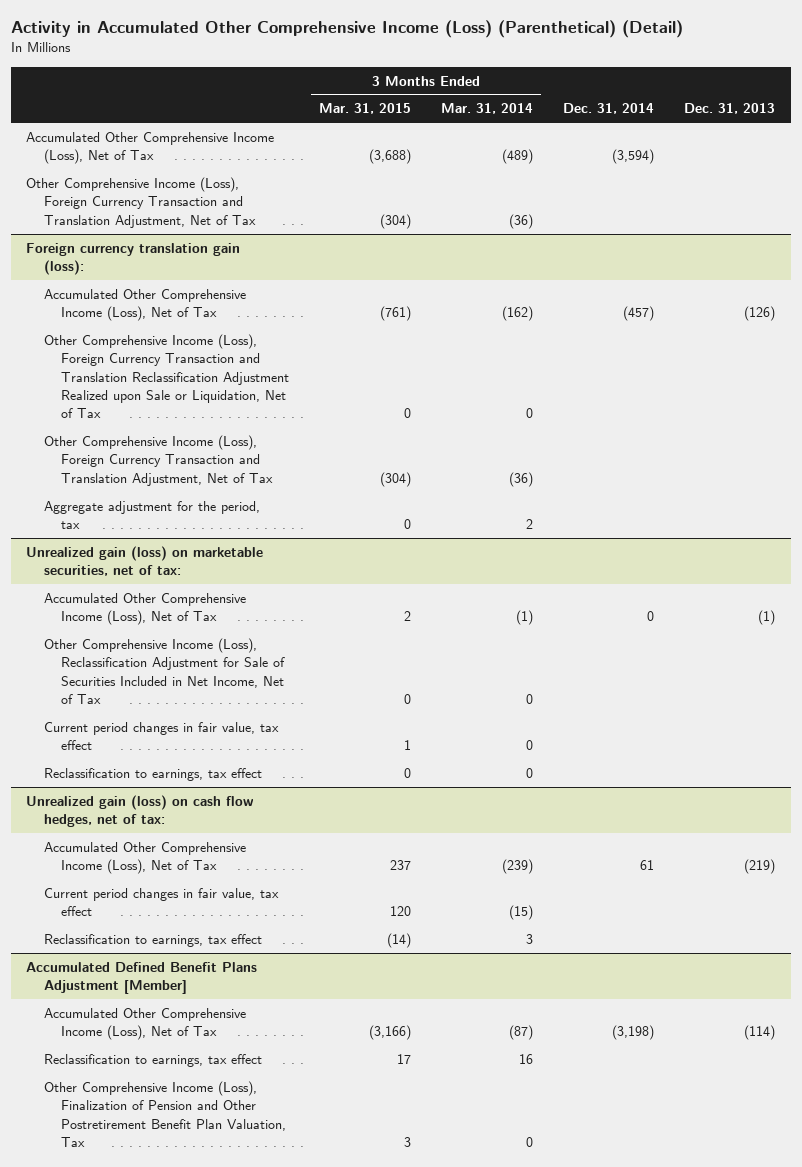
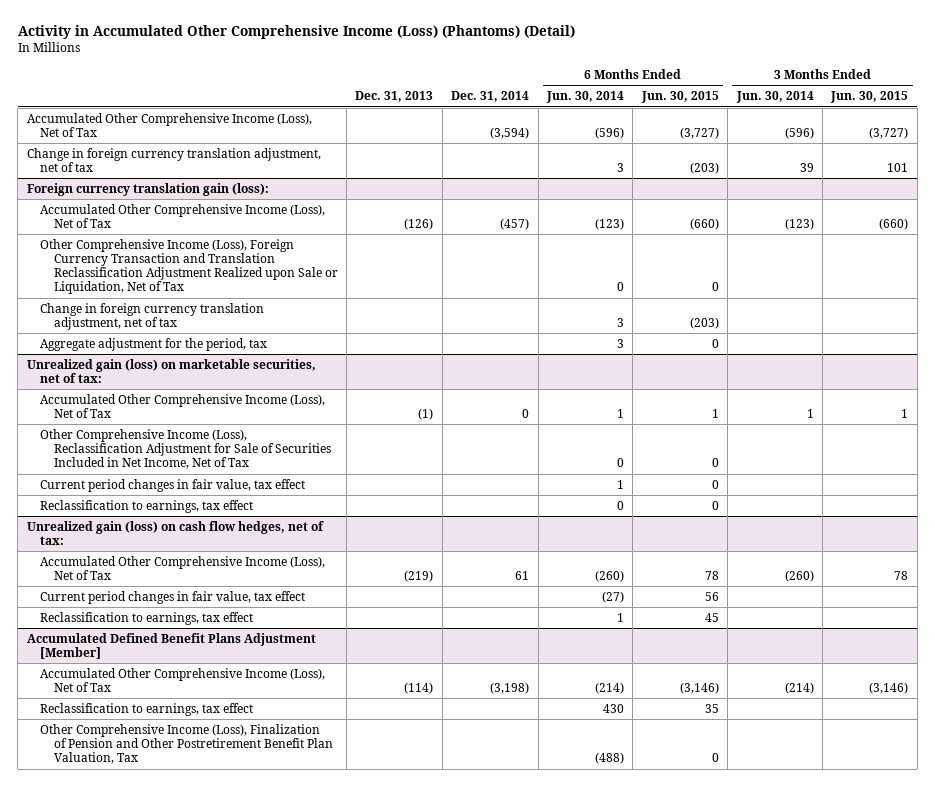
- Activity in Accumulated Other Comprehensive Income (Loss) (Parenthetical) (Detail)
+ Activity in Accumulated Other Comprehensive Income (Loss) (Phantoms) (Detail)
- | 3 Months Ended Mar. 31, 2015 | 3 Months Ended Mar. 31, 2014 | Dec. 31, 2014 | Dec. 31, 2013
+ | Dec. 31, 2013 | Dec. 31, 2014 | 6 Months Ended Jun. 30, 2014 | 6 Months Ended Jun. 30, 2015 | 3 Months Ended Jun. 30, 2014 | 3 Months Ended Jun. 30, 2015
- Other Comprehensive Income (Loss), Foreign Currency Transaction and Translation Adjustment, Net of Tax | (304) | (36) | |
+ Change in foreign currency translation adjustment, net of tax | | | 3 | (203) | 39 | 101
@ Foreign currency translation gain (loss):
- Other Comprehensive Income (Loss), Foreign Currency Transaction and Translation Adjustment, Net of Tax | (304) | (36) | |
+ Change in foreign currency translation adjustment, net of tax | | | 3 | (203) | |

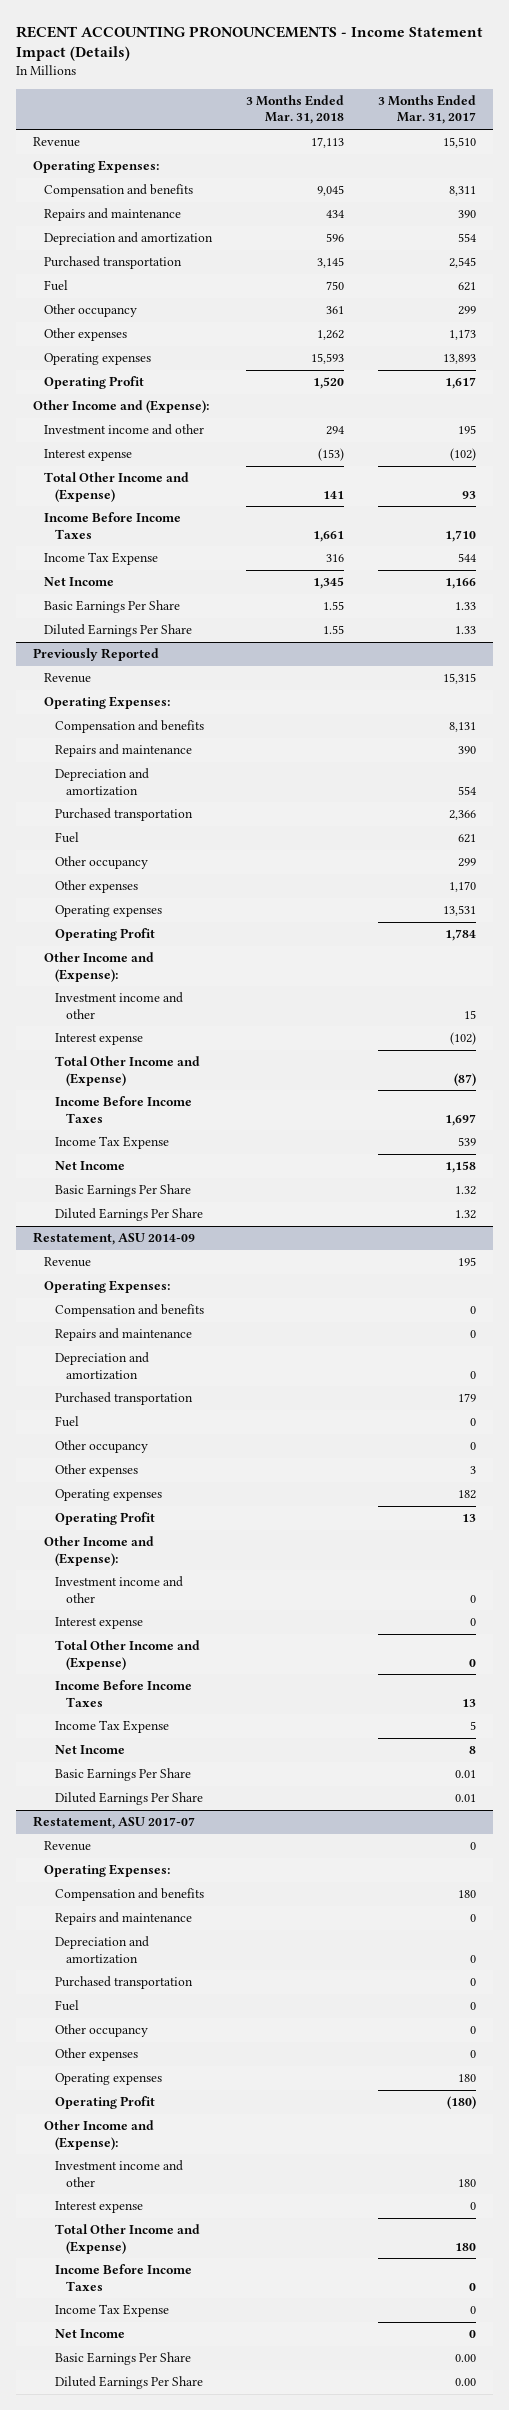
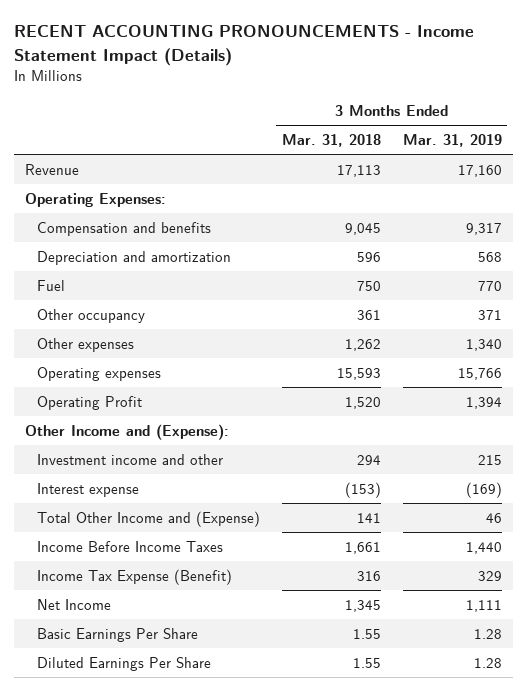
- | 3 Months Ended Mar. 31, 2018 | 3 Months Ended Mar. 31, 2017
+ | 3 Months Ended Mar. 31, 2018 | 3 Months Ended Mar. 31, 2019
- Repairs and maintenance | 434 | 390
- Purchased transportation | 3,145 | 2,545
- Income Tax Expense | 316 | 544
+ Income Tax Expense (Benefit) | 316 | 329
- Previously Reported
- Revenue | | 15,315
- Operating Expenses:
- Compensation and benefits | | 8,131
- Repairs and maintenance | | 390
- Depreciation and amortization | | 554
- Purchased transportation | | 2,366
- Fuel | | 621
- Other occupancy | | 299
- Other expenses | | 1,170
- Operating expenses | | 13,531
- Operating Profit | | 1,784
- Other Income and (Expense):
- Investment income and other | | 15
- Interest expense | | (102)
- Total Other Income and (Expense) | | (87)
- Income Before Income Taxes | | 1,697
- Income Tax Expense | | 539
- Net Income | | 1,158
- Basic Earnings Per Share | | 1.32
- Diluted Earnings Per Share | | 1.32
- Restatement, ASU 2014-09
- Revenue | | 195
- Operating Expenses:
- Compensation and benefits | | 0
- Repairs and maintenance | | 0
- Depreciation and amortization | | 0
- Purchased transportation | | 179
- Fuel | | 0
- Other occupancy | | 0
- Other expenses | | 3
- Operating expenses | | 182
- Operating Profit | | 13
- Other Income and (Expense):
- Investment income and other | | 0
- Interest expense | | 0
- Total Other Income and (Expense) | | 0
- Income Before Income Taxes | | 13
- Income Tax Expense | | 5
- Net Income | | 8
- Basic Earnings Per Share | | 0.01
- Diluted Earnings Per Share | | 0.01
- Restatement, ASU 2017-07
- Revenue | | 0
- Operating Expenses:
- Compensation and benefits | | 180
- Repairs and maintenance | | 0
- Depreciation and amortization | | 0
- Purchased transportation | | 0
- Fuel | | 0
- Other occupancy | | 0
- Other expenses | | 0
- Operating expenses | | 180
- Operating Profit | | (180)
- Other Income and (Expense):
- Investment income and other | | 180
- Interest expense | | 0
- Total Other Income and (Expense) | | 180
- Income Before Income Taxes | | 0
- Income Tax Expense | | 0
- Net Income | | 0
- Basic Earnings Per Share | | 0.00
- Diluted Earnings Per Share | | 0.00

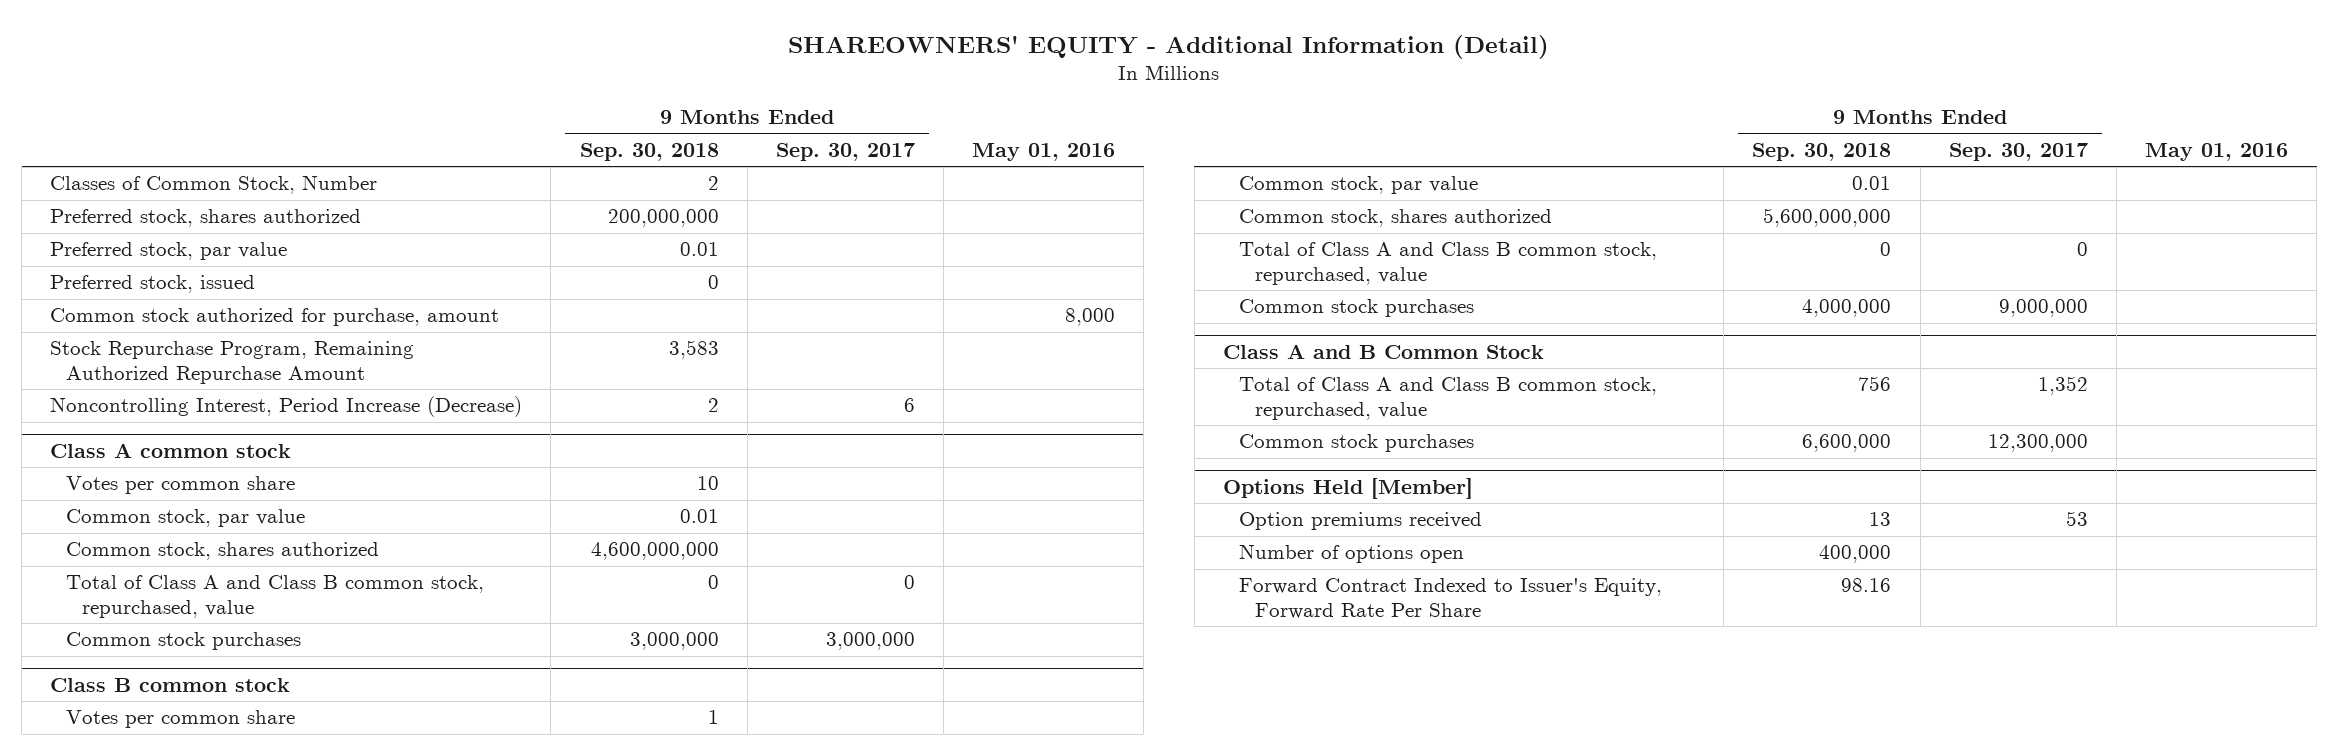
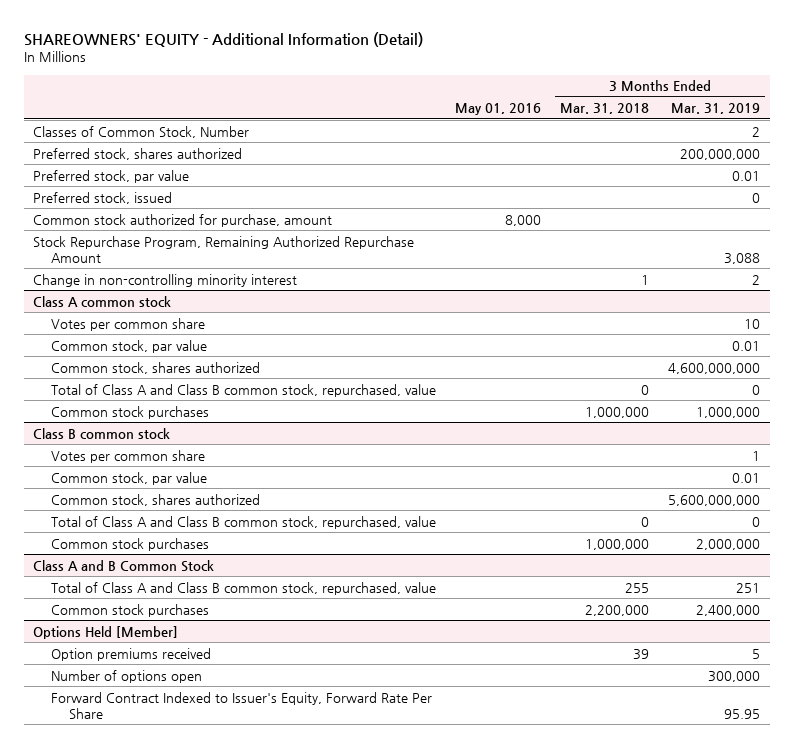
- | 9 Months Ended Sep. 30, 2018 | 9 Months Ended Sep. 30, 2017 | May 01, 2016
+ | May 01, 2016 | 3 Months Ended Mar. 31, 2018 | 3 Months Ended Mar. 31, 2019
- Noncontrolling Interest, Period Increase (Decrease) | 2 | 6 |
+ Change in non-controlling minority interest | | 1 | 2

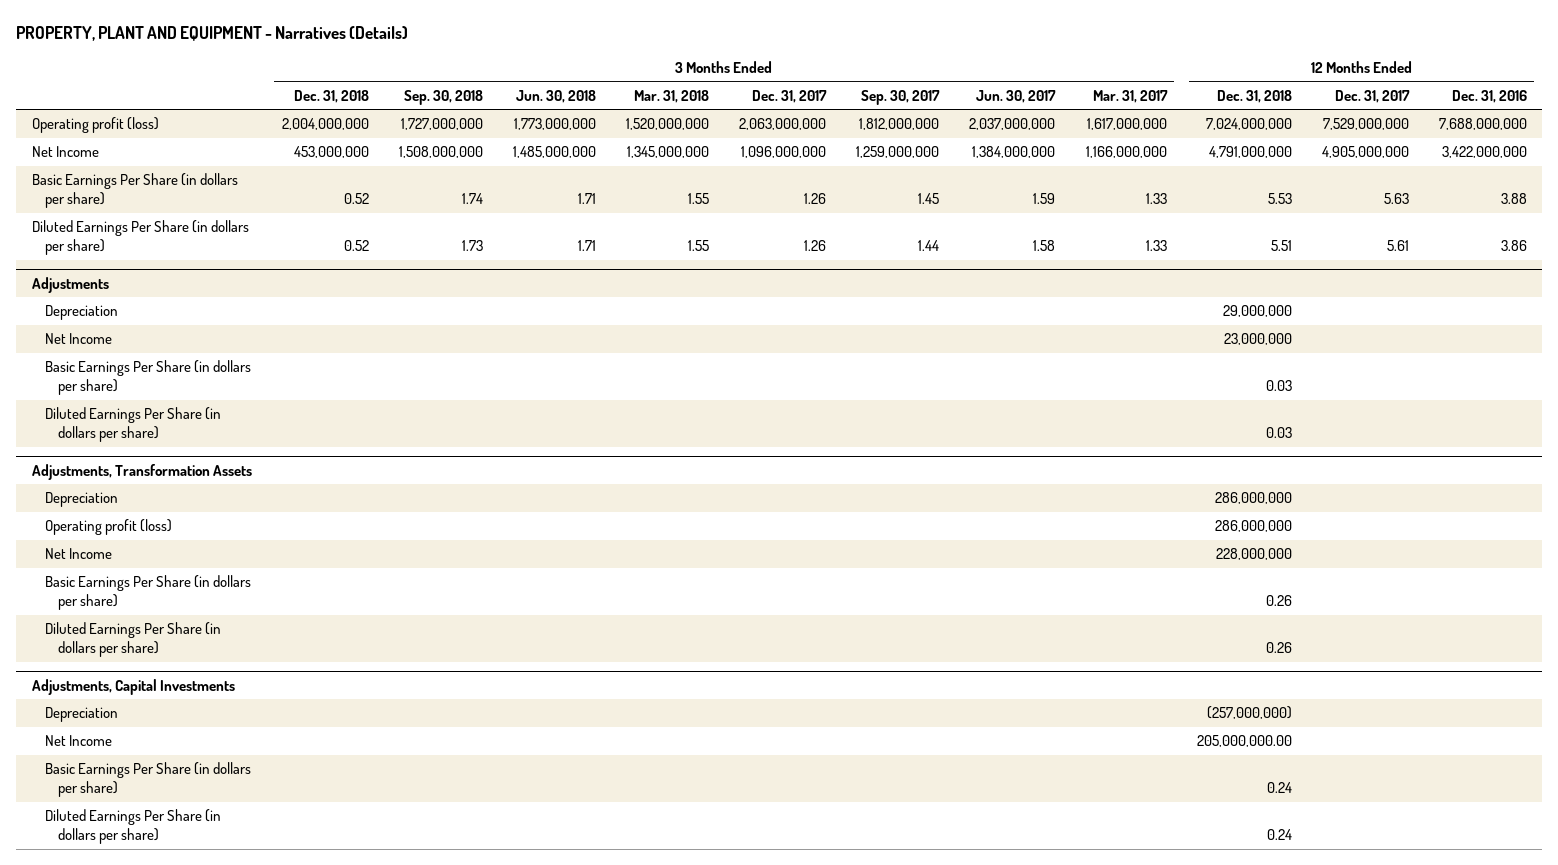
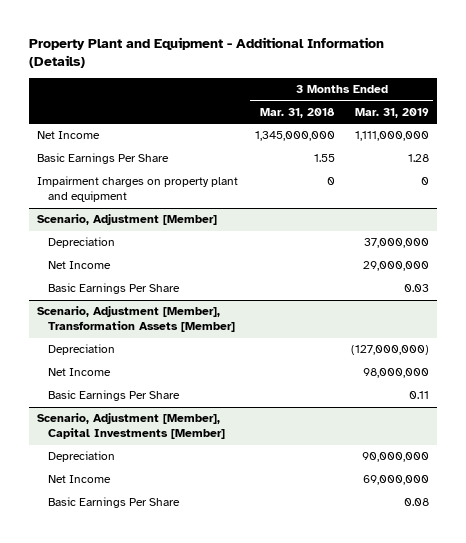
- PROPERTY, PLANT AND EQUIPMENT - Narratives (Details)
+ Property Plant and Equipment - Additional Information (Details)
- | 3 Months Ended Dec. 31, 2018 | 3 Months Ended Sep. 30, 2018 | 3 Months Ended Jun. 30, 2018 | 3 Months Ended Mar. 31, 2018 | 3 Months Ended Dec. 31, 2017 | 3 Months Ended Sep. 30, 2017 | 3 Months Ended Jun. 30, 2017 | 3 Months Ended Mar. 31, 2017 | 12 Months Ended Dec. 31, 2018 | 12 Months Ended Dec. 31, 2017 | 12 Months Ended Dec. 31, 2016
+ | 3 Months Ended Mar. 31, 2018 | 3 Months Ended Mar. 31, 2019
- Operating profit (loss) | 2,004,000,000 | 1,727,000,000 | 1,773,000,000 | 1,520,000,000 | 2,063,000,000 | 1,812,000,000 | 2,037,000,000 | 1,617,000,000 | 7,024,000,000 | 7,529,000,000 | 7,688,000,000
- Basic Earnings Per Share (in dollars per share) | 0.52 | 1.74 | 1.71 | 1.55 | 1.26 | 1.45 | 1.59 | 1.33 | 5.53 | 5.63 | 3.88
- Diluted Earnings Per Share (in dollars per share) | 0.52 | 1.73 | 1.71 | 1.55 | 1.26 | 1.44 | 1.58 | 1.33 | 5.51 | 5.61 | 3.86
- Adjustments
+ Basic Earnings Per Share | 1.55 | 1.28
+ Impairment charges on property plant and equipment | 0 | 0
+ Scenario, Adjustment [Member]
- Basic Earnings Per Share (in dollars per share) | | | | | | | | | 0.03 | |
- Diluted Earnings Per Share (in dollars per share) | | | | | | | | | 0.03 | |
- Adjustments, Transformation Assets
+ Basic Earnings Per Share | | 0.03
+ Scenario, Adjustment [Member], Transformation Assets [Member]
- Operating profit (loss) | | | | | | | | | 286,000,000 | |
- Basic Earnings Per Share (in dollars per share) | | | | | | | | | 0.26 | |
- Diluted Earnings Per Share (in dollars per share) | | | | | | | | | 0.26 | |
- Adjustments, Capital Investments
+ Basic Earnings Per Share | | 0.11
+ Scenario, Adjustment [Member], Capital Investments [Member]
- Basic Earnings Per Share (in dollars per share) | | | | | | | | | 0.24 | |
- Diluted Earnings Per Share (in dollars per share) | | | | | | | | | 0.24 | |
+ Basic Earnings Per Share | | 0.08

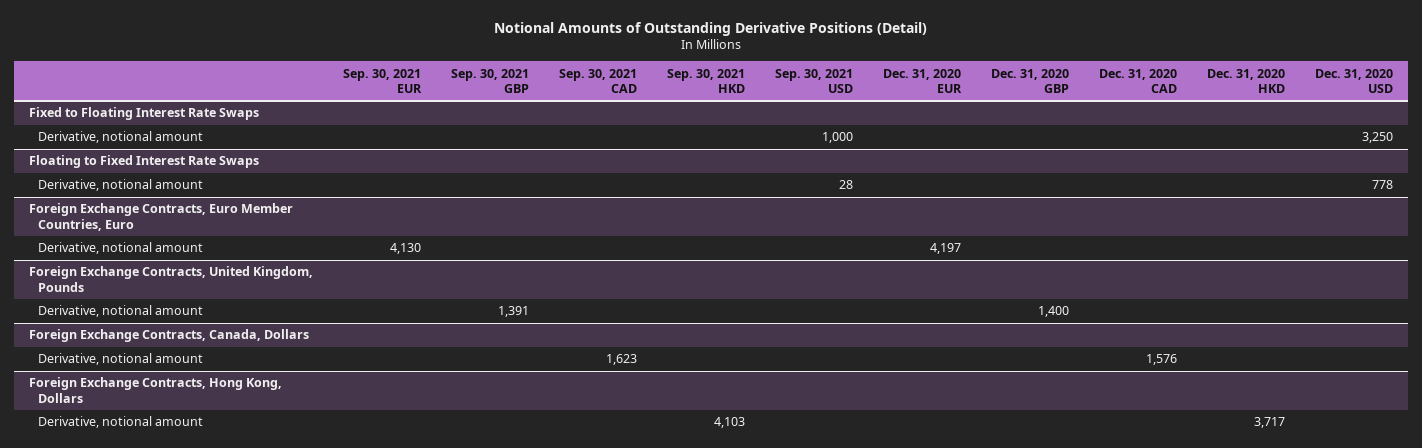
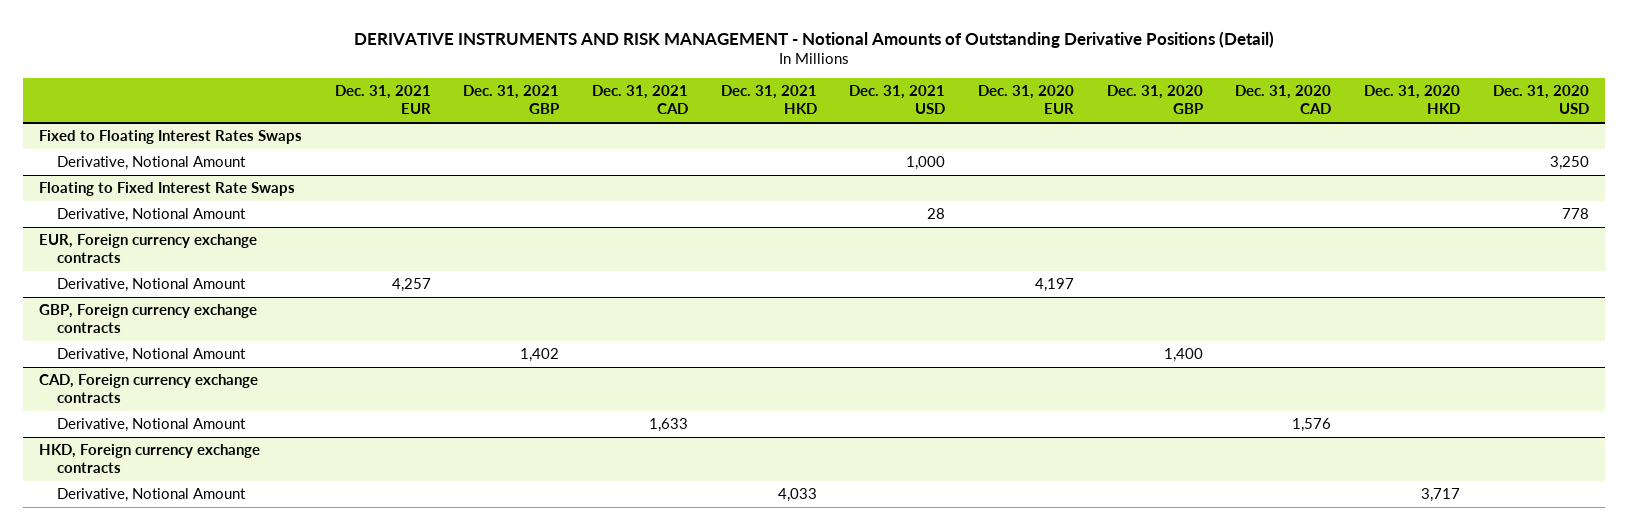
- Notional Amounts of Outstanding Derivative Positions (Detail)
+ DERIVATIVE INSTRUMENTS AND RISK MANAGEMENT - Notional Amounts of Outstanding Derivative Positions (Detail)
- | Sep. 30, 2021 EUR | Sep. 30, 2021 GBP | Sep. 30, 2021 CAD | Sep. 30, 2021 HKD | Sep. 30, 2021 USD | Dec. 31, 2020 EUR | Dec. 31, 2020 GBP | Dec. 31, 2020 CAD | Dec. 31, 2020 HKD | Dec. 31, 2020 USD
+ | Dec. 31, 2021 EUR | Dec. 31, 2021 GBP | Dec. 31, 2021 CAD | Dec. 31, 2021 HKD | Dec. 31, 2021 USD | Dec. 31, 2020 EUR | Dec. 31, 2020 GBP | Dec. 31, 2020 CAD | Dec. 31, 2020 HKD | Dec. 31, 2020 USD
- Fixed to Floating Interest Rate Swaps
- Derivative, notional amount | | | | | 1,000 | | | | | 3,250
+ Fixed to Floating Interest Rates Swaps
+ Derivative, Notional Amount | | | | | 1,000 | | | | | 3,250
@ Floating to Fixed Interest Rate Swaps
- Derivative, notional amount | | | | | 28 | | | | | 778
- Foreign Exchange Contracts, Euro Member Countries, Euro
- Derivative, notional amount | 4,130 | | | | | 4,197 | | | |
- Foreign Exchange Contracts, United Kingdom, Pounds
- Derivative, notional amount | | 1,391 | | | | | 1,400 | | |
- Foreign Exchange Contracts, Canada, Dollars
- Derivative, notional amount | | | 1,623 | | | | | 1,576 | |
- Foreign Exchange Contracts, Hong Kong, Dollars
- Derivative, notional amount | | | | 4,103 | | | | | 3,717 |
@ Floating to Fixed Interest Rate Swaps
+ Derivative, Notional Amount | | | | | 28 | | | | | 778
+ EUR, Foreign currency exchange contracts
+ Derivative, Notional Amount | 4,257 | | | | | 4,197 | | | |
+ GBP, Foreign currency exchange contracts
+ Derivative, Notional Amount | | 1,402 | | | | | 1,400 | | |
+ CAD, Foreign currency exchange contracts
+ Derivative, Notional Amount | | | 1,633 | | | | | 1,576 | |
+ HKD, Foreign currency exchange contracts
+ Derivative, Notional Amount | | | | 4,033 | | | | | 3,717 |

